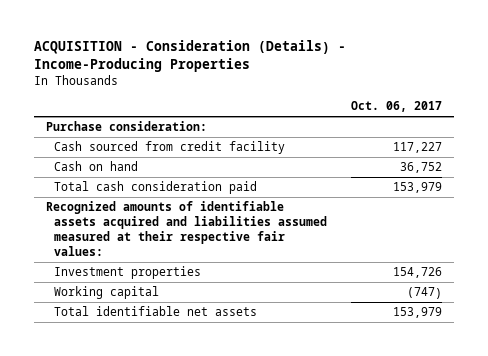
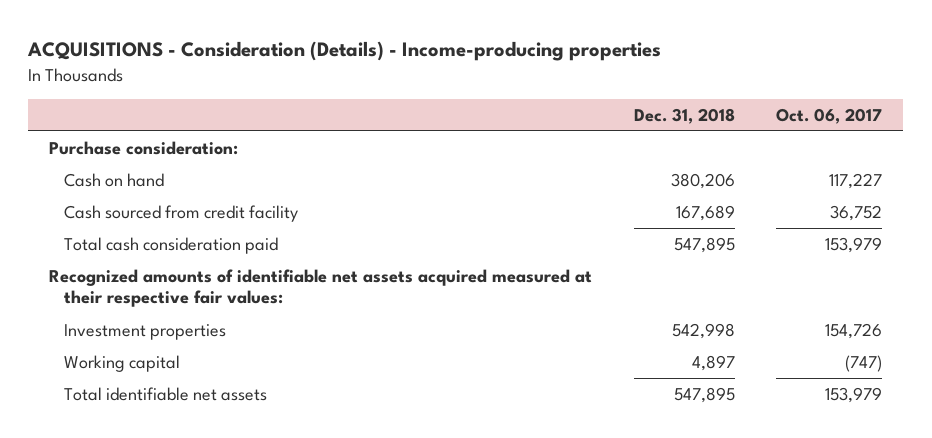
- ACQUISITION - Consideration (Details) - Income-Producing Properties
+ ACQUISITIONS - Consideration (Details) - Income-producing properties
- | Oct. 06, 2017
+ | Dec. 31, 2018 | Oct. 06, 2017
- Cash sourced from credit facility | 117,227
- Cash on hand | 36,752
+ Cash on hand | 380,206 | 117,227
+ Cash sourced from credit facility | 167,689 | 36,752
- Recognized amounts of identifiable assets acquired and liabilities assumed measured at their respective fair values:
+ Recognized amounts of identifiable net assets acquired measured at their respective fair values:

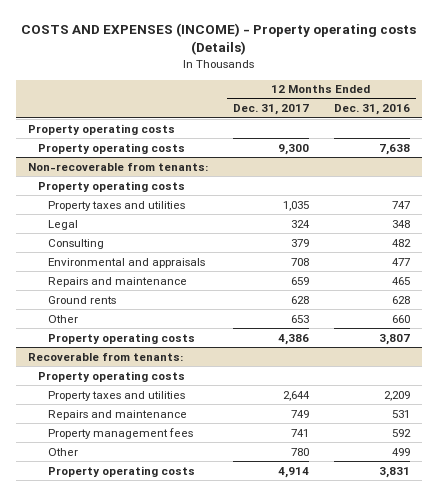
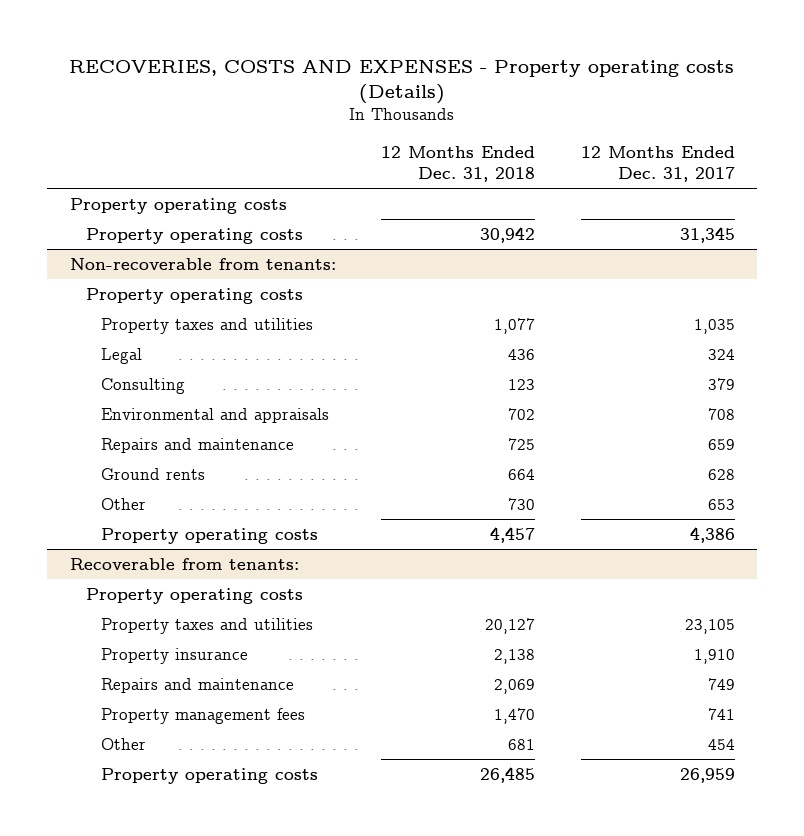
- COSTS AND EXPENSES (INCOME) - Property operating costs (Details)
+ RECOVERIES, COSTS AND EXPENSES - Property operating costs (Details)
- | 12 Months Ended Dec. 31, 2017 | 12 Months Ended Dec. 31, 2016
+ | 12 Months Ended Dec. 31, 2018 | 12 Months Ended Dec. 31, 2017
- Property operating costs | 9,300 | 7,638
+ Property operating costs | 30,942 | 31,345
@ Recoverable from tenants:
- Property taxes and utilities | 2,644 | 2,209
+ Property taxes and utilities | 20,127 | 23,105
+ Property insurance | 2,138 | 1,910
- Other | 780 | 499
- Property operating costs | 4,914 | 3,831
+ Other | 681 | 454
+ Property operating costs | 26,485 | 26,959

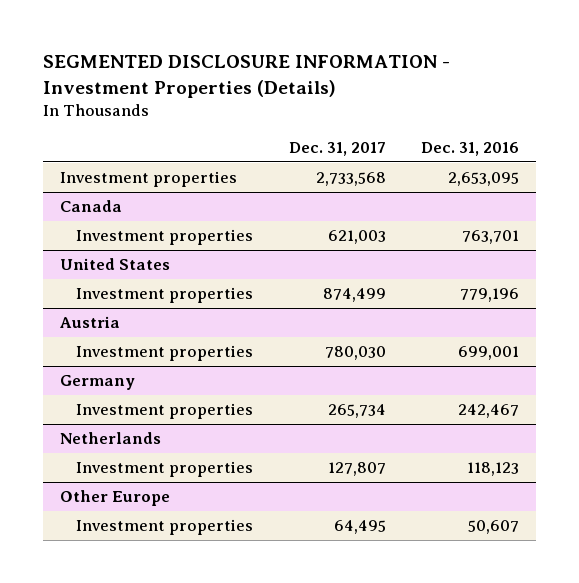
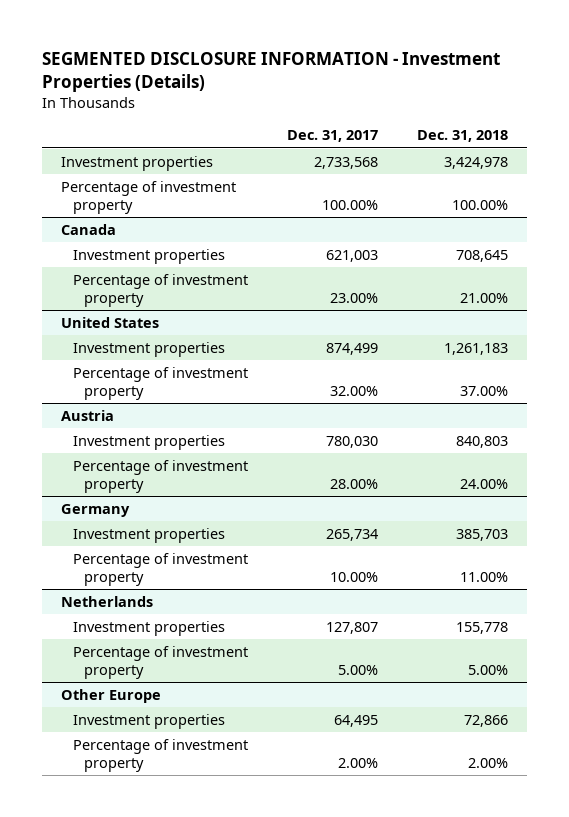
- | Dec. 31, 2017 | Dec. 31, 2016
+ | Dec. 31, 2017 | Dec. 31, 2018
+ Percentage of investment property | 100.00% | 100.00%
@ Canada
+ Percentage of investment property | 23.00% | 21.00%
@ United States
+ Percentage of investment property | 32.00% | 37.00%
@ Austria
+ Percentage of investment property | 28.00% | 24.00%
@ Germany
+ Percentage of investment property | 10.00% | 11.00%
@ Netherlands
+ Percentage of investment property | 5.00% | 5.00%
@ Other Europe
+ Percentage of investment property | 2.00% | 2.00%

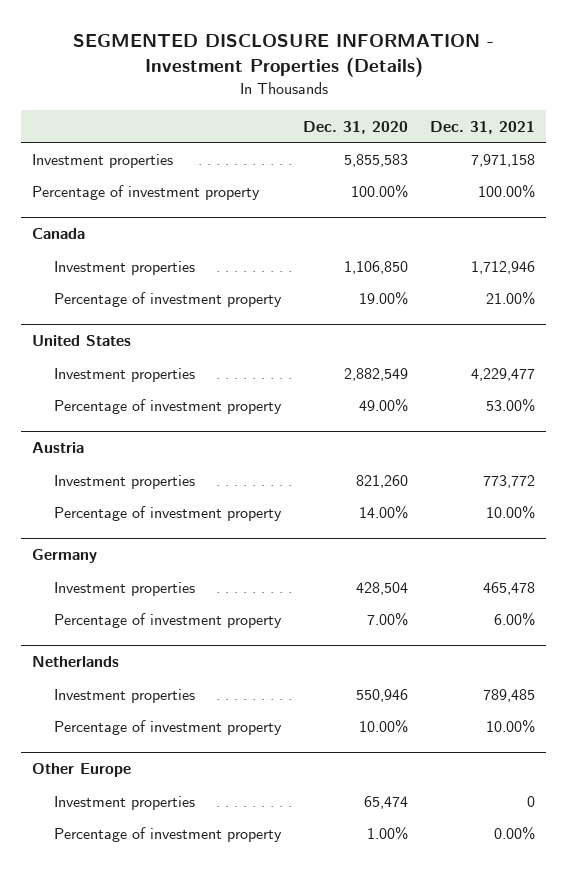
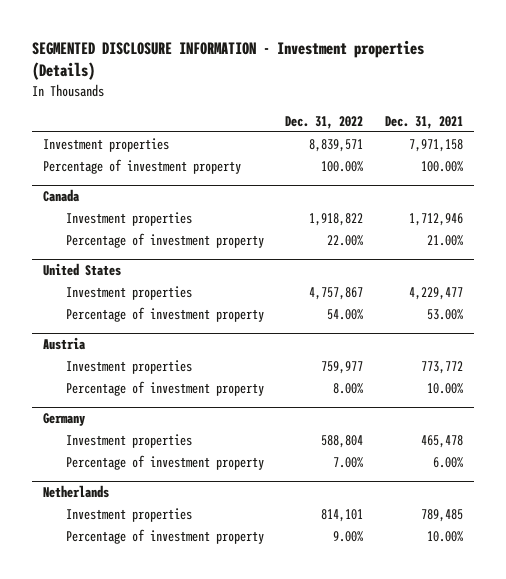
- SEGMENTED DISCLOSURE INFORMATION - Investment Properties (Details)
+ SEGMENTED DISCLOSURE INFORMATION - Investment properties (Details)
- | Dec. 31, 2020 | Dec. 31, 2021
+ | Dec. 31, 2022 | Dec. 31, 2021
- Other Europe
- Investment properties | 65,474 | 0
- Percentage of investment property | 1.00% | 0.00%

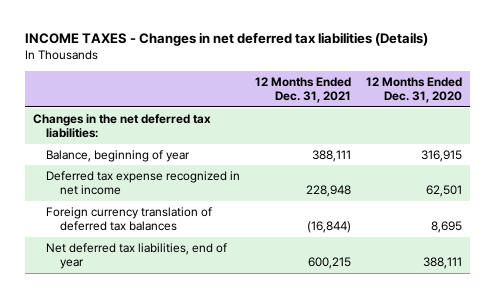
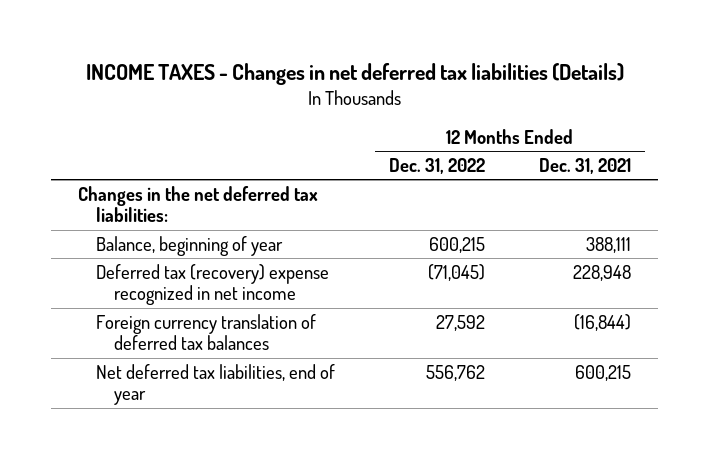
- | 12 Months Ended Dec. 31, 2021 | 12 Months Ended Dec. 31, 2020
+ | 12 Months Ended Dec. 31, 2022 | 12 Months Ended Dec. 31, 2021
- Deferred tax expense recognized in net income | 228,948 | 62,501
+ Deferred tax (recovery) expense recognized in net income | (71,045) | 228,948

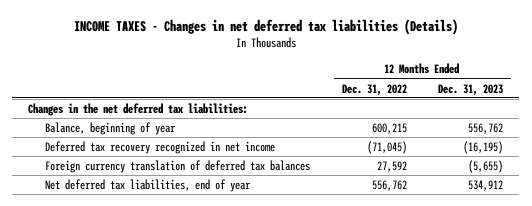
- | 12 Months Ended Dec. 31, 2022 | 12 Months Ended Dec. 31, 2021
+ | 12 Months Ended Dec. 31, 2022 | 12 Months Ended Dec. 31, 2023
- Deferred tax (recovery) expense recognized in net income | (71,045) | 228,948
+ Deferred tax recovery recognized in net income | (71,045) | (16,195)

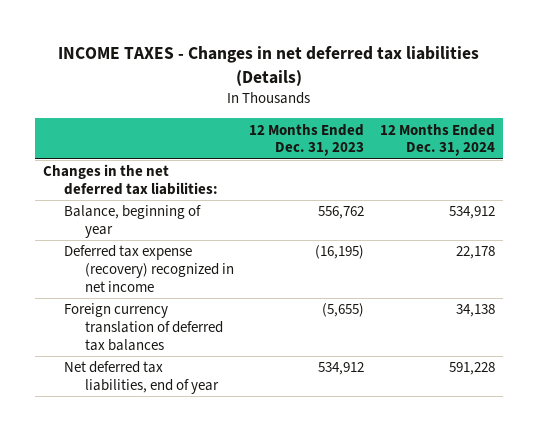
- | 12 Months Ended Dec. 31, 2022 | 12 Months Ended Dec. 31, 2023
+ | 12 Months Ended Dec. 31, 2023 | 12 Months Ended Dec. 31, 2024
- Deferred tax recovery recognized in net income | (71,045) | (16,195)
+ Deferred tax expense (recovery) recognized in net income | (16,195) | 22,178

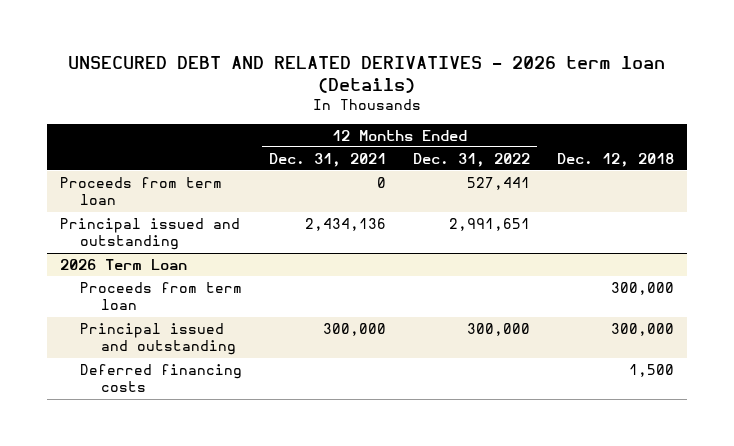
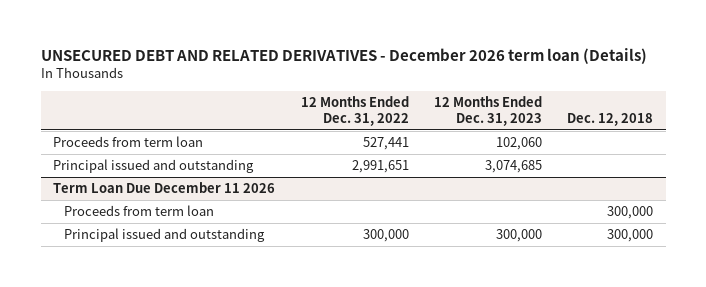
- UNSECURED DEBT AND RELATED DERIVATIVES - 2026 term loan (Details)
+ UNSECURED DEBT AND RELATED DERIVATIVES - December 2026 term loan (Details)
- | 12 Months Ended Dec. 31, 2021 | 12 Months Ended Dec. 31, 2022 | Dec. 12, 2018
+ | 12 Months Ended Dec. 31, 2022 | 12 Months Ended Dec. 31, 2023 | Dec. 12, 2018
- 2026 Term Loan
+ Term Loan Due December 11 2026
- Deferred financing costs | | | 1,500

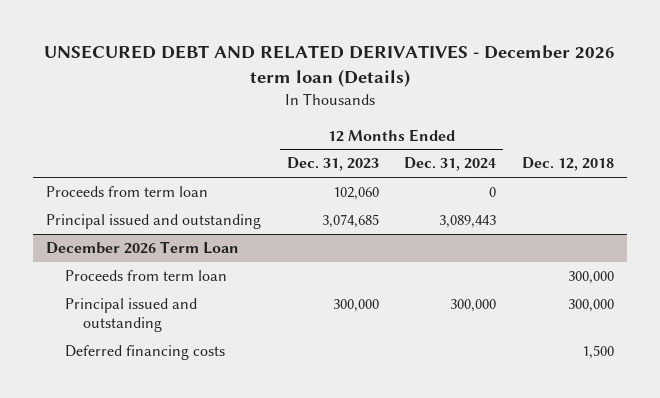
- | 12 Months Ended Dec. 31, 2022 | 12 Months Ended Dec. 31, 2023 | Dec. 12, 2018
+ | 12 Months Ended Dec. 31, 2023 | 12 Months Ended Dec. 31, 2024 | Dec. 12, 2018
- Term Loan Due December 11 2026
+ December 2026 Term Loan
+ Deferred financing costs | | | 1,500

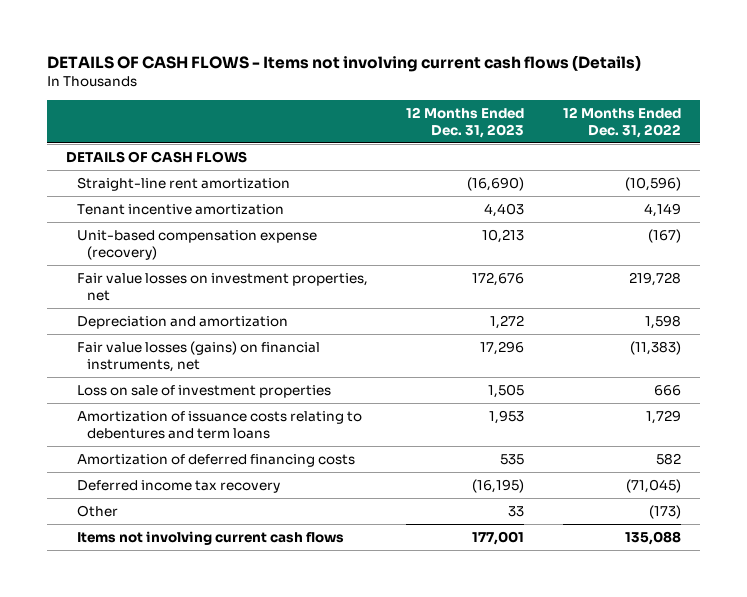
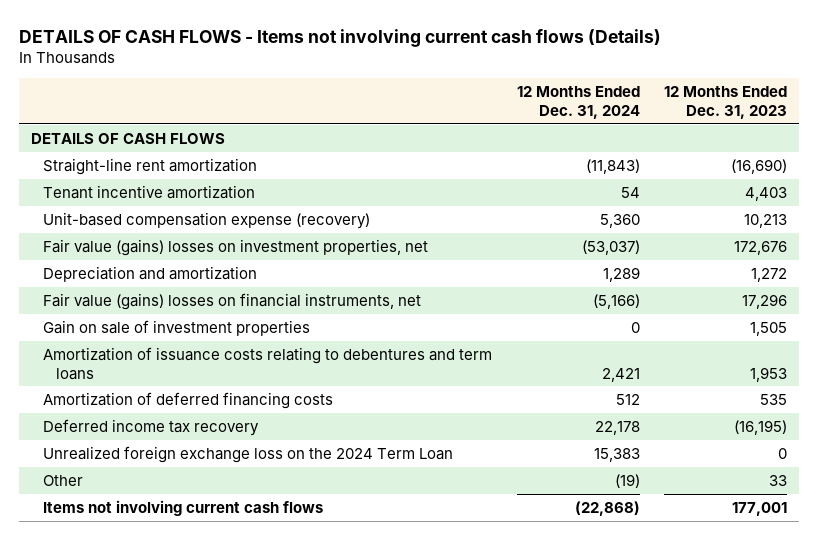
- | 12 Months Ended Dec. 31, 2023 | 12 Months Ended Dec. 31, 2022
+ | 12 Months Ended Dec. 31, 2024 | 12 Months Ended Dec. 31, 2023
- Fair value losses on investment properties, net | 172,676 | 219,728
+ Fair value (gains) losses on investment properties, net | (53,037) | 172,676
- Fair value losses (gains) on financial instruments, net | 17,296 | (11,383)
- Loss on sale of investment properties | 1,505 | 666
+ Fair value (gains) losses on financial instruments, net | (5,166) | 17,296
+ Gain on sale of investment properties | 0 | 1,505
+ Unrealized foreign exchange loss on the 2024 Term Loan | 15,383 | 0

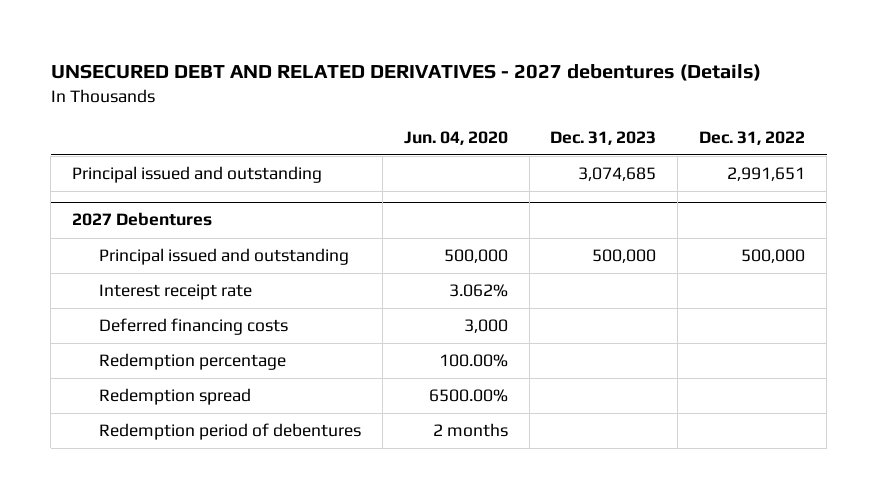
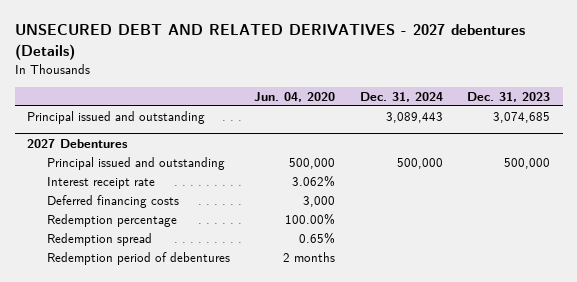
- | Jun. 04, 2020 | Dec. 31, 2023 | Dec. 31, 2022
+ | Jun. 04, 2020 | Dec. 31, 2024 | Dec. 31, 2023
@ 2027 Debentures
- Redemption spread | 6500.00% | |
+ Redemption spread | 0.65% | |

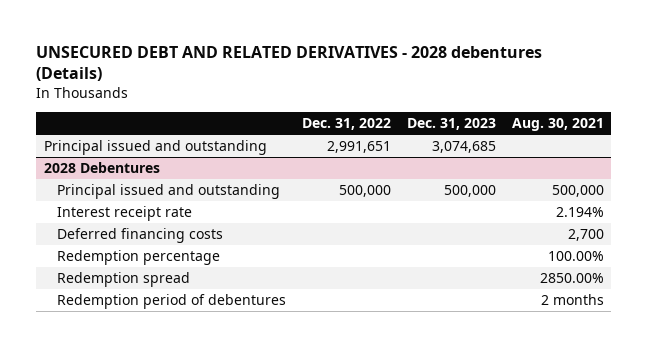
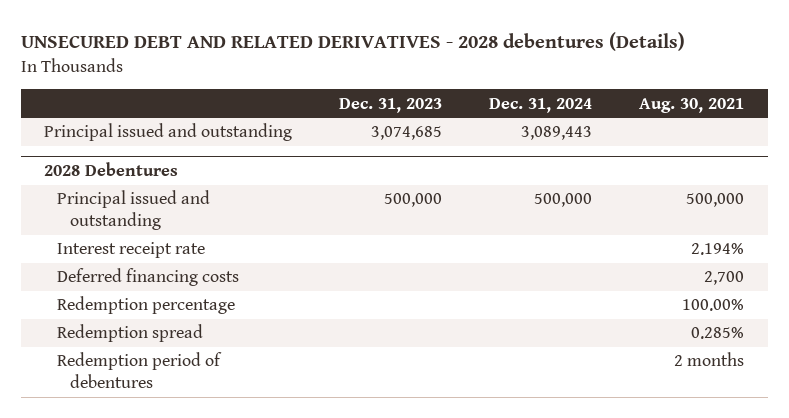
- | Dec. 31, 2022 | Dec. 31, 2023 | Aug. 30, 2021
+ | Dec. 31, 2023 | Dec. 31, 2024 | Aug. 30, 2021
@ 2028 Debentures
- Redemption spread | | | 2850.00%
+ Redemption spread | | | 0.285%

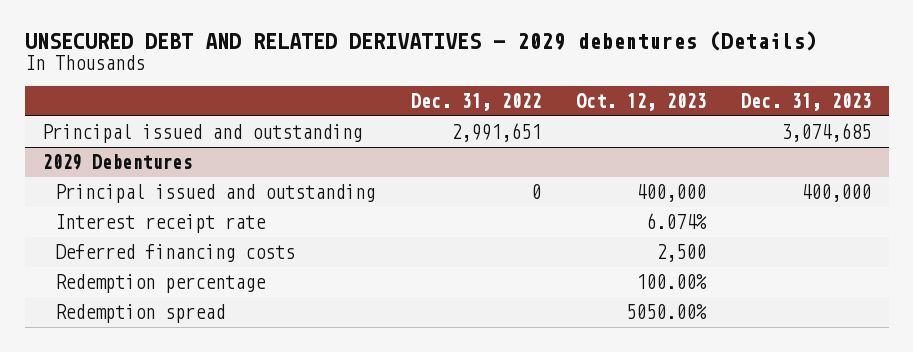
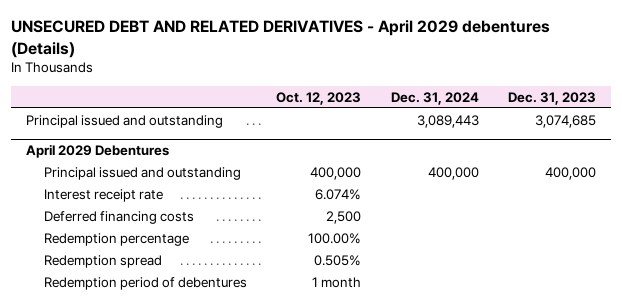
- UNSECURED DEBT AND RELATED DERIVATIVES - 2029 debentures (Details)
+ UNSECURED DEBT AND RELATED DERIVATIVES - April 2029 debentures (Details)
- | Dec. 31, 2022 | Oct. 12, 2023 | Dec. 31, 2023
+ | Oct. 12, 2023 | Dec. 31, 2024 | Dec. 31, 2023
- 2029 Debentures
+ April 2029 Debentures
- Redemption spread | | 5050.00% |
+ Redemption spread | 0.505% | |
+ Redemption period of debentures | 1 month | |

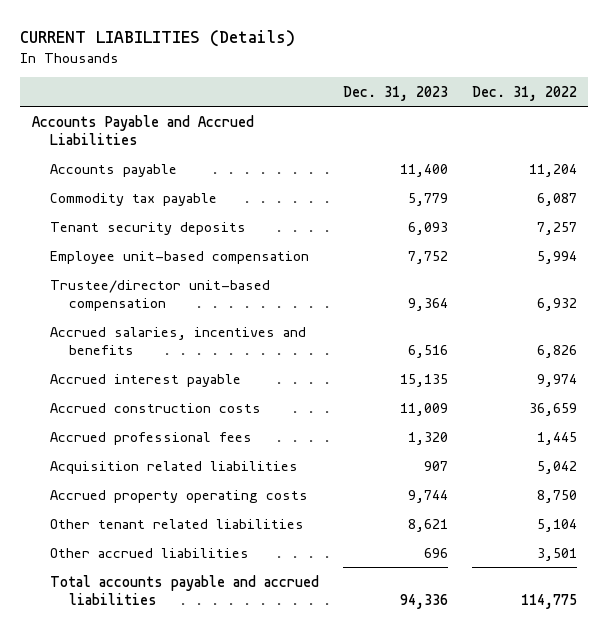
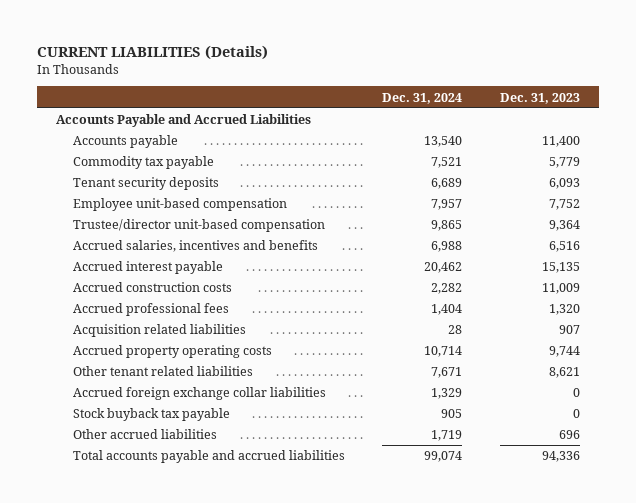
- | Dec. 31, 2023 | Dec. 31, 2022
+ | Dec. 31, 2024 | Dec. 31, 2023
+ Accrued foreign exchange collar liabilities | 1,329 | 0
+ Stock buyback tax payable | 905 | 0

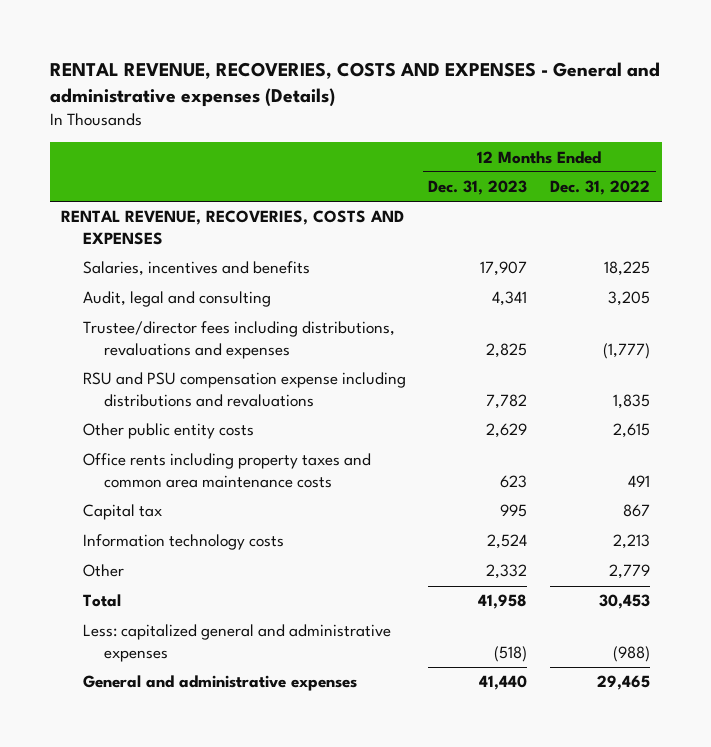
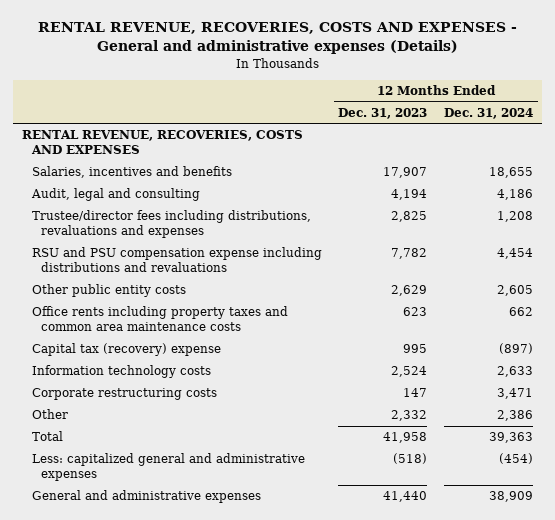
- | 12 Months Ended Dec. 31, 2023 | 12 Months Ended Dec. 31, 2022
+ | 12 Months Ended Dec. 31, 2023 | 12 Months Ended Dec. 31, 2024
- Audit, legal and consulting | 4,341 | 3,205
+ Audit, legal and consulting | 4,194 | 4,186
- Capital tax | 995 | 867
+ Capital tax (recovery) expense | 995 | (897)
+ Corporate restructuring costs | 147 | 3,471

